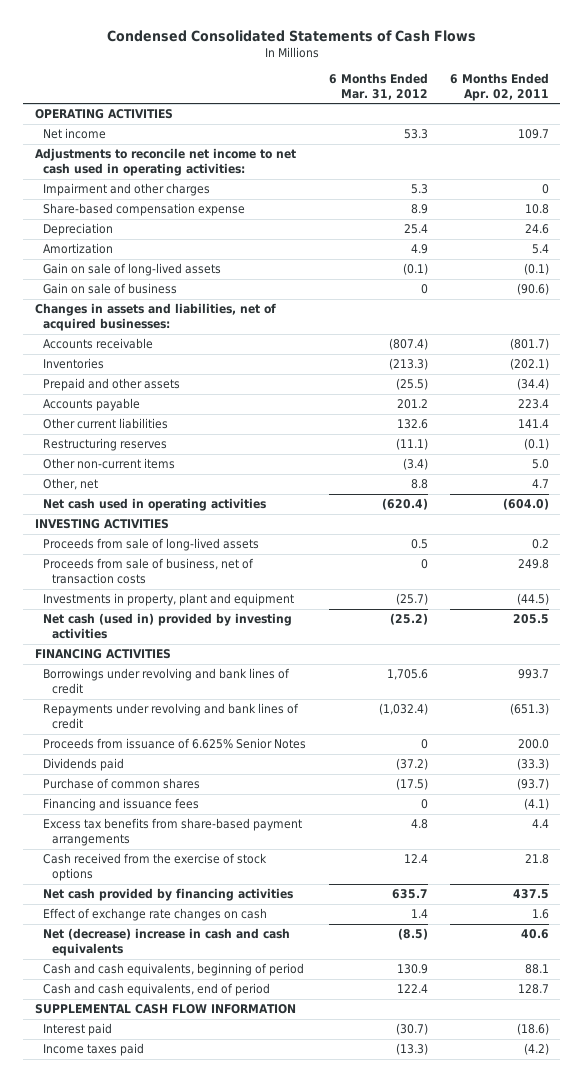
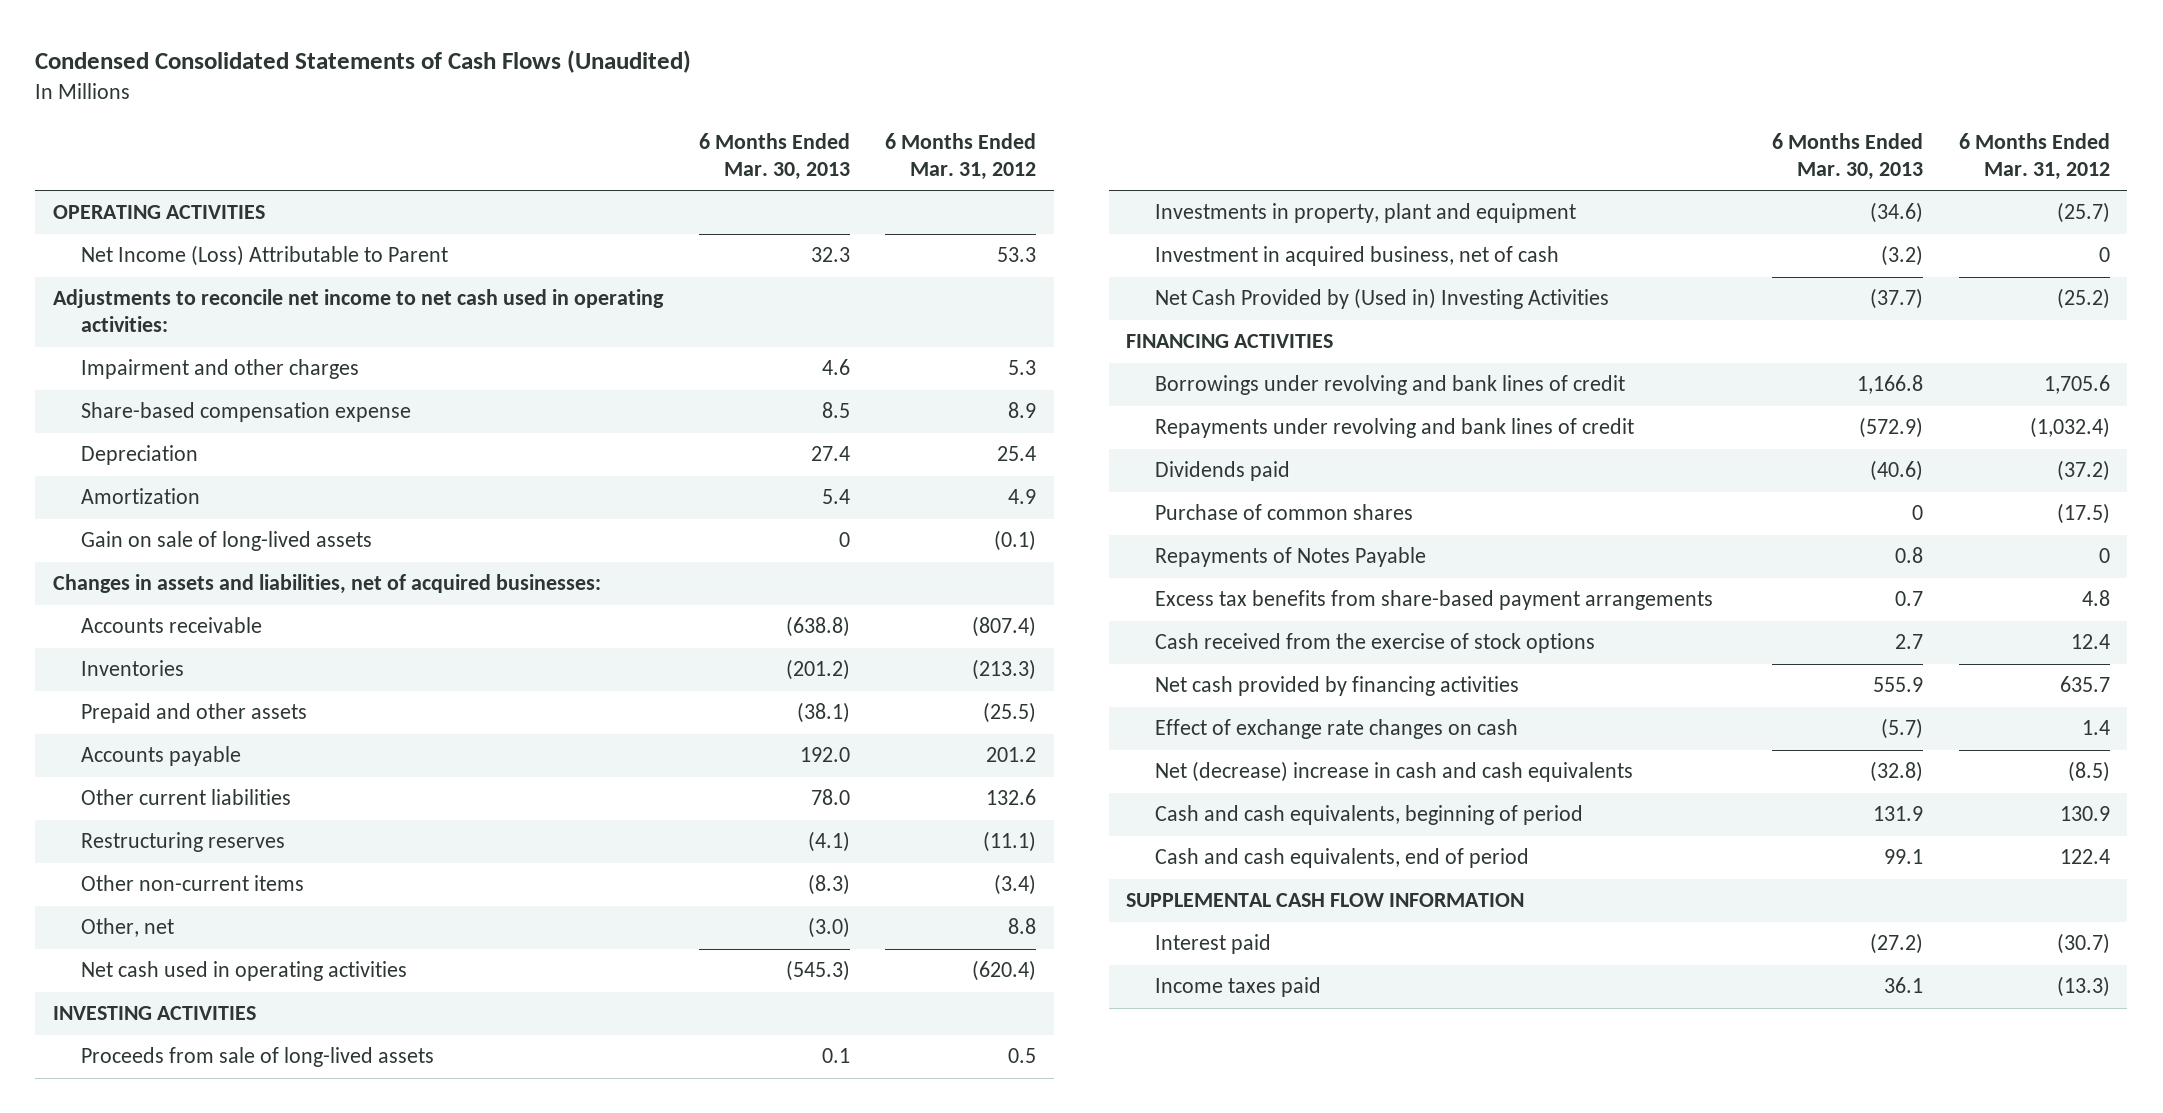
- Condensed Consolidated Statements of Cash Flows
+ Condensed Consolidated Statements of Cash Flows (Unaudited)
- | 6 Months Ended Mar. 31, 2012 | 6 Months Ended Apr. 02, 2011
+ | 6 Months Ended Mar. 30, 2013 | 6 Months Ended Mar. 31, 2012
- Net income | 53.3 | 109.7
+ Net Income (Loss) Attributable to Parent | 32.3 | 53.3
- Gain on sale of business | 0 | (90.6)
- Proceeds from sale of business, net of transaction costs | 0 | 249.8
- Net cash (used in) provided by investing activities | (25.2) | 205.5
+ Investment in acquired business, net of cash | (3.2) | 0
+ Net Cash Provided by (Used in) Investing Activities | (37.7) | (25.2)
- Proceeds from issuance of 6.625% Senior Notes | 0 | 200.0
- Financing and issuance fees | 0 | (4.1)
+ Repayments of Notes Payable | 0.8 | 0

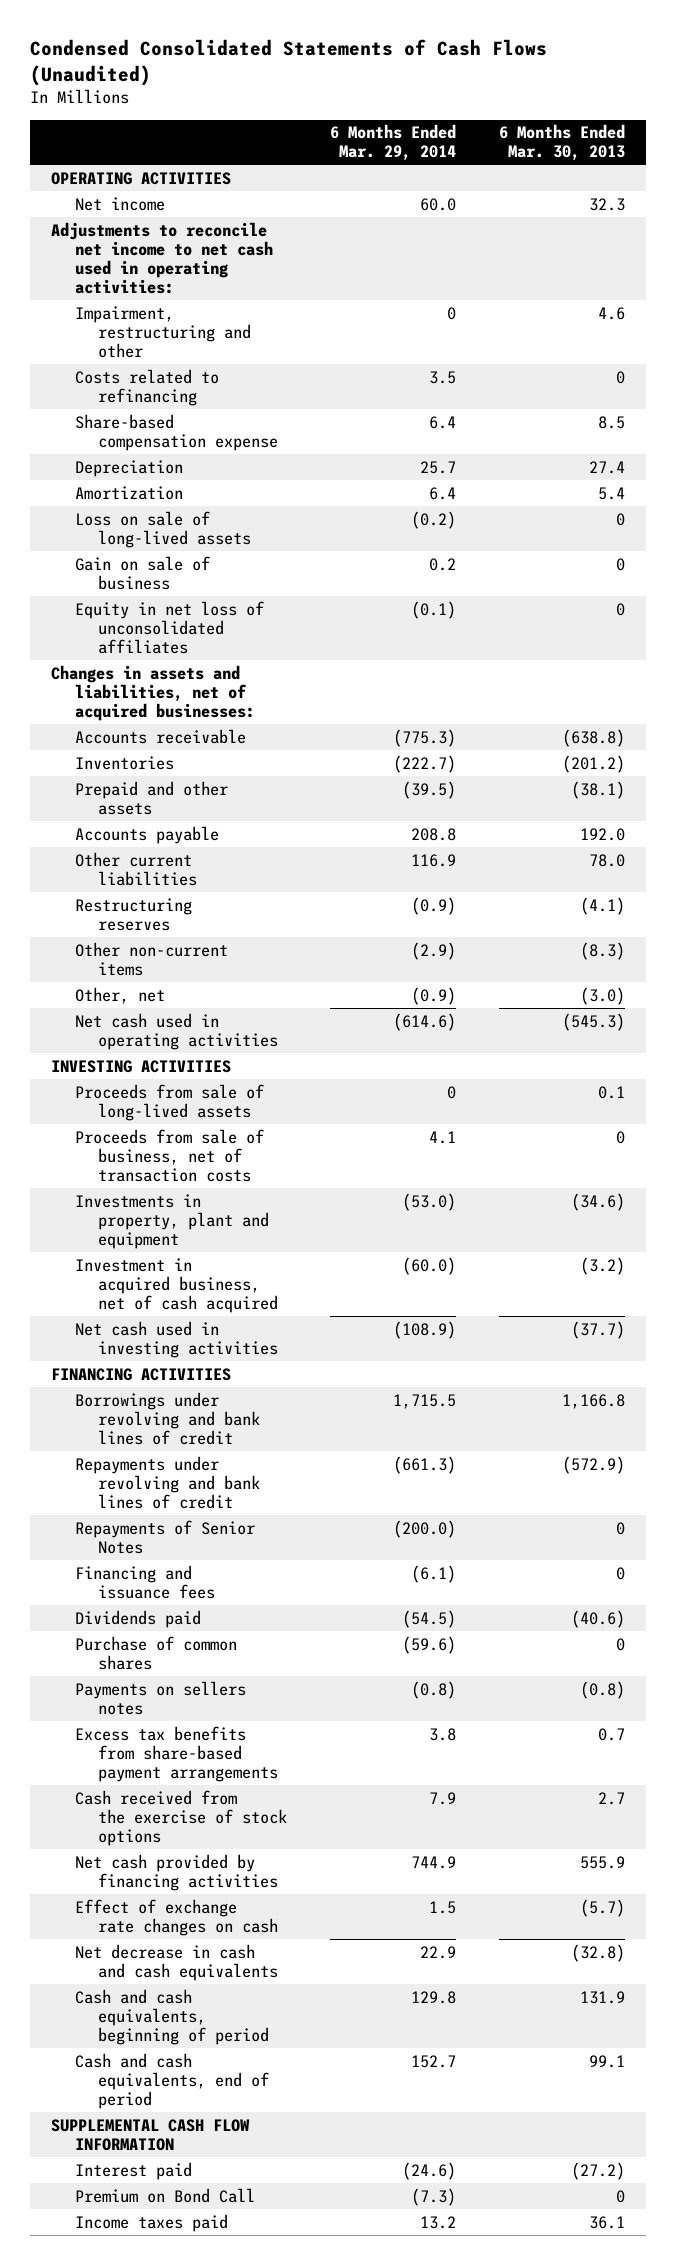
- | 6 Months Ended Mar. 30, 2013 | 6 Months Ended Mar. 31, 2012
+ | 6 Months Ended Mar. 29, 2014 | 6 Months Ended Mar. 30, 2013
- Net Income (Loss) Attributable to Parent | 32.3 | 53.3
+ Net income | 60.0 | 32.3
- Impairment and other charges | 4.6 | 5.3
+ Impairment, restructuring and other | 0 | 4.6
+ Costs related to refinancing | 3.5 | 0
- Gain on sale of long-lived assets | 0 | (0.1)
+ Loss on sale of long-lived assets | (0.2) | 0
+ Gain on sale of business | 0.2 | 0
+ Equity in net loss of unconsolidated affiliates | (0.1) | 0
+ Proceeds from sale of business, net of transaction costs | 4.1 | 0
- Investment in acquired business, net of cash | (3.2) | 0
- Net Cash Provided by (Used in) Investing Activities | (37.7) | (25.2)
+ Investment in acquired business, net of cash acquired | (60.0) | (3.2)
+ Net cash used in investing activities | (108.9) | (37.7)
+ Repayments of Senior Notes | (200.0) | 0
+ Financing and issuance fees | (6.1) | 0
- Repayments of Notes Payable | 0.8 | 0
+ Payments on sellers notes | (0.8) | (0.8)
- Net (decrease) increase in cash and cash equivalents | (32.8) | (8.5)
+ Net decrease in cash and cash equivalents | 22.9 | (32.8)
+ Premium on Bond Call | (7.3) | 0

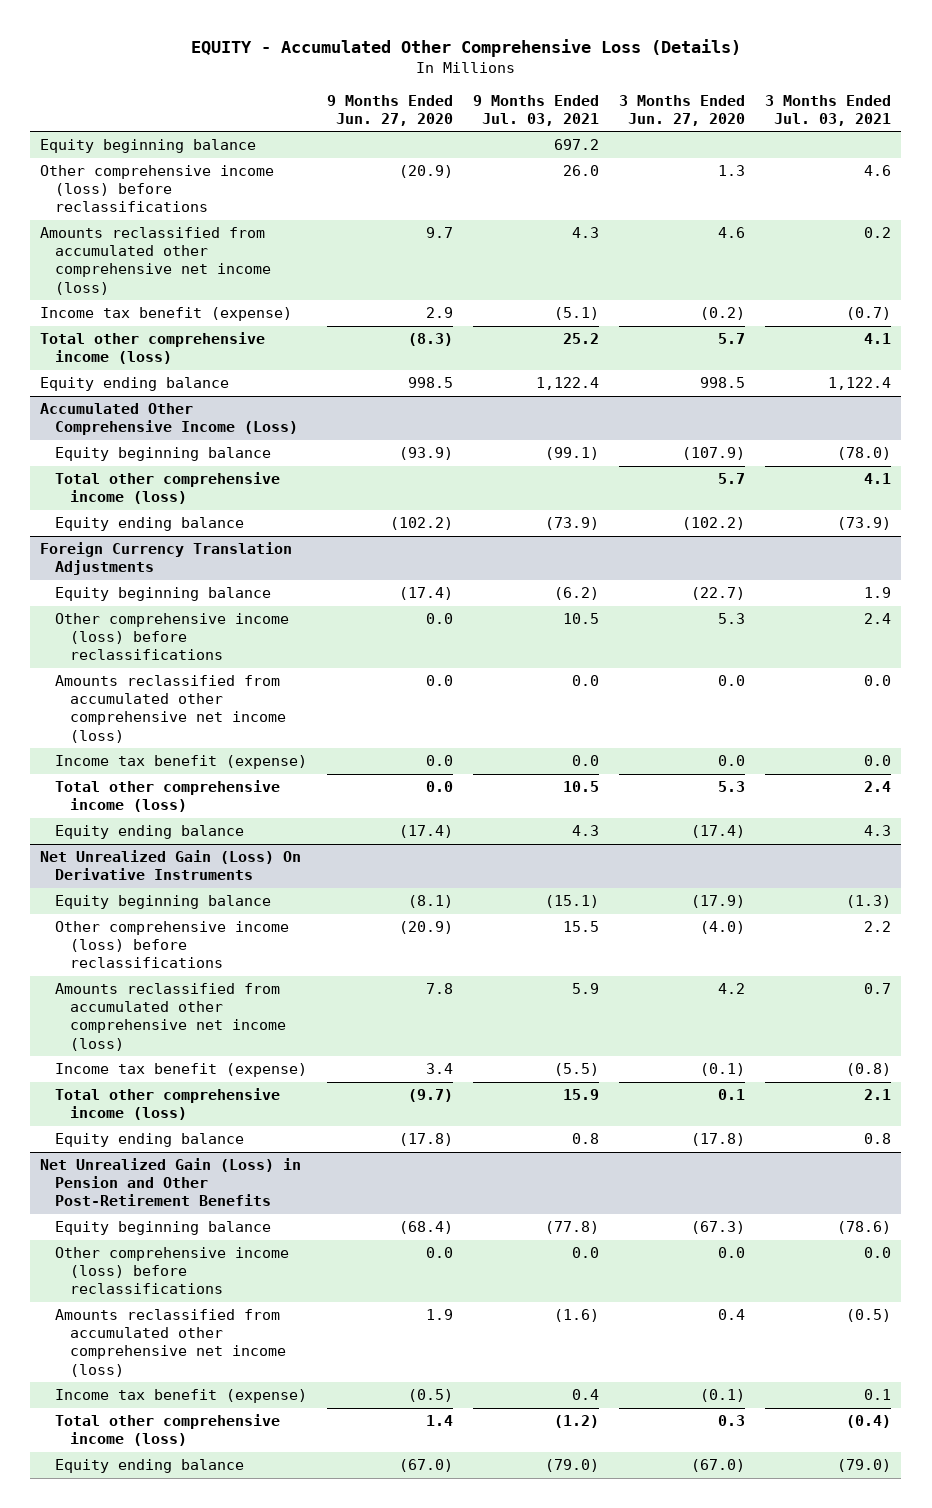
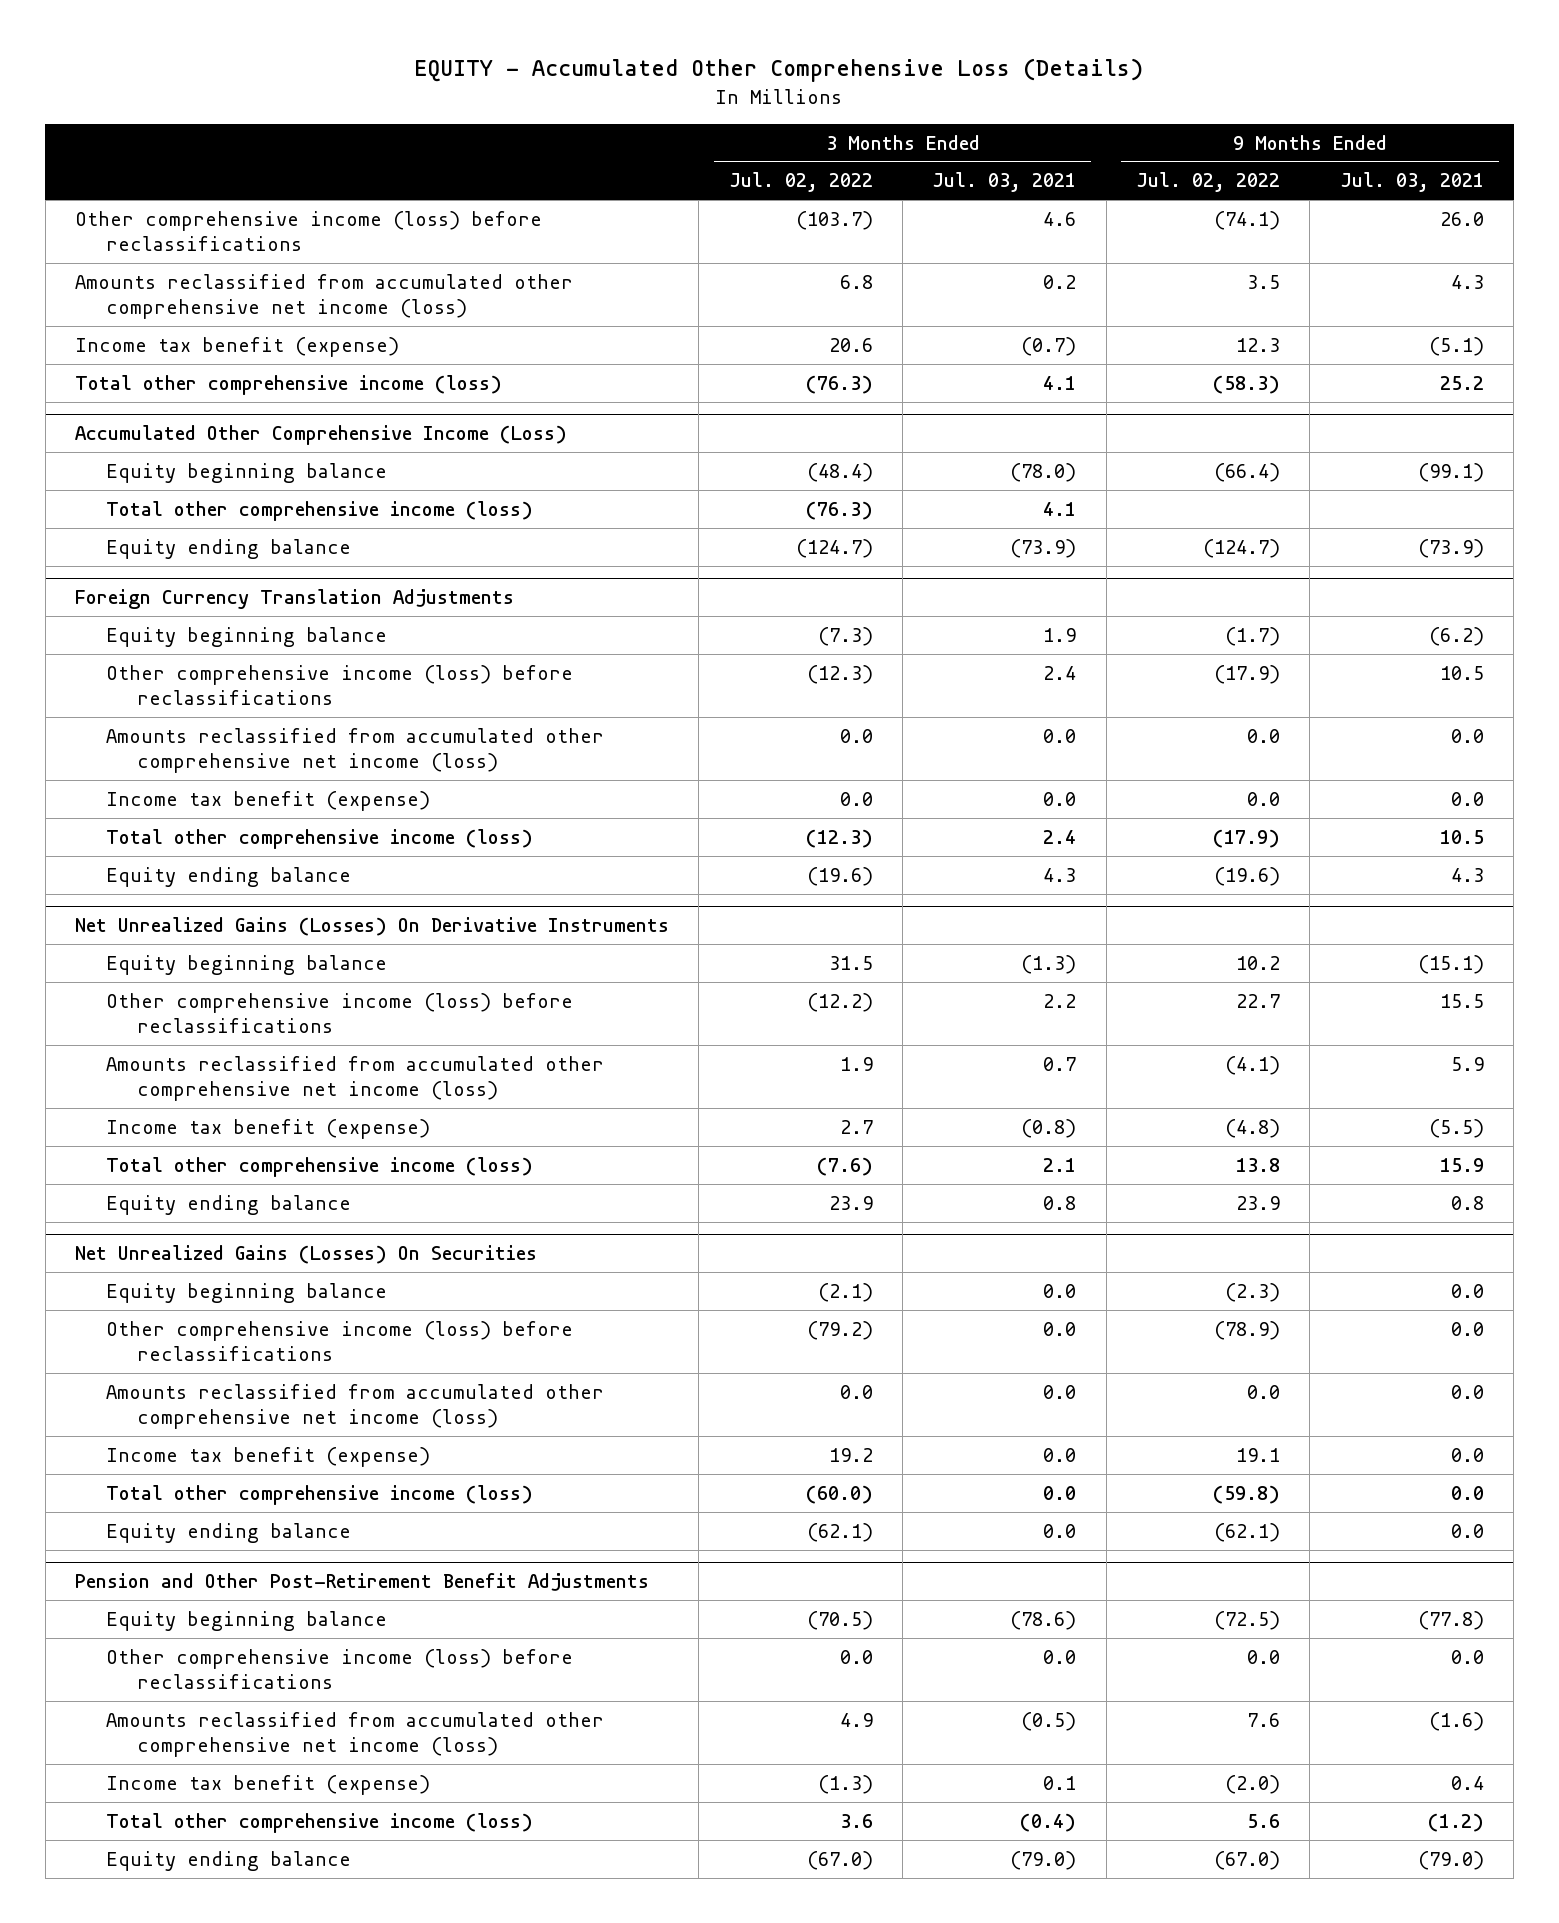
- | 9 Months Ended Jun. 27, 2020 | 9 Months Ended Jul. 03, 2021 | 3 Months Ended Jun. 27, 2020 | 3 Months Ended Jul. 03, 2021
+ | 3 Months Ended Jul. 02, 2022 | 3 Months Ended Jul. 03, 2021 | 9 Months Ended Jul. 02, 2022 | 9 Months Ended Jul. 03, 2021
- Equity beginning balance | | 697.2 | |
- Equity ending balance | 998.5 | 1,122.4 | 998.5 | 1,122.4
- Net Unrealized Gain (Loss) On Derivative Instruments
+ Net Unrealized Gains (Losses) On Derivative Instruments
- Net Unrealized Gain (Loss) in Pension and Other Post-Retirement Benefits
+ Net Unrealized Gains (Losses) On Securities
+ Equity beginning balance | (2.1) | 0.0 | (2.3) | 0.0
+ Other comprehensive income (loss) before reclassifications | (79.2) | 0.0 | (78.9) | 0.0
+ Amounts reclassified from accumulated other comprehensive net income (loss) | 0.0 | 0.0 | 0.0 | 0.0
+ Income tax benefit (expense) | 19.2 | 0.0 | 19.1 | 0.0
+ Total other comprehensive income (loss) | (60.0) | 0.0 | (59.8) | 0.0
+ Equity ending balance | (62.1) | 0.0 | (62.1) | 0.0
+ Pension and Other Post-Retirement Benefit Adjustments

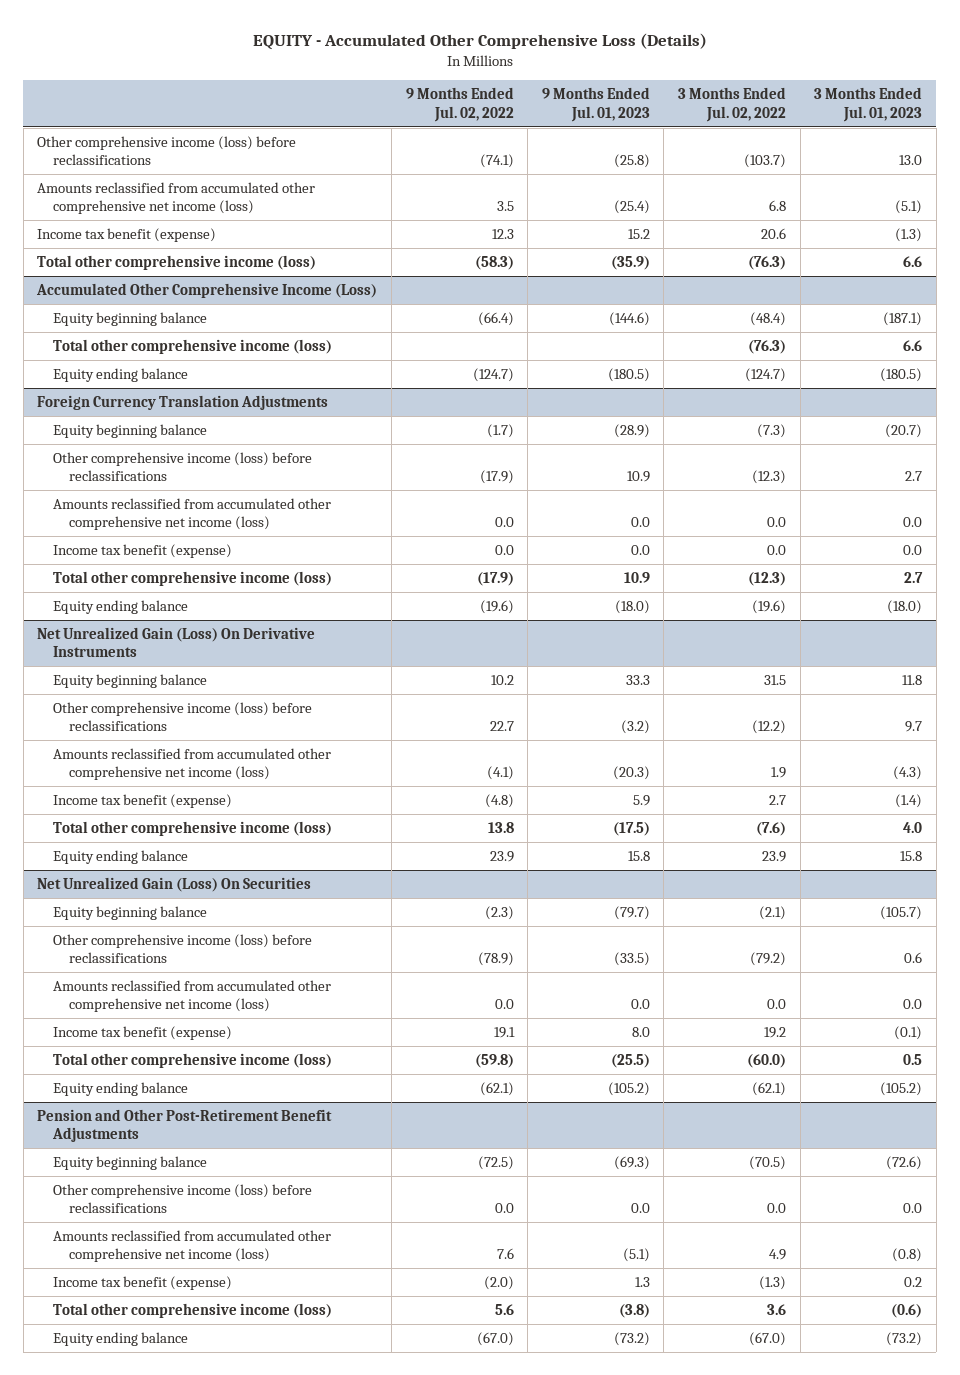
- | 3 Months Ended Jul. 02, 2022 | 3 Months Ended Jul. 03, 2021 | 9 Months Ended Jul. 02, 2022 | 9 Months Ended Jul. 03, 2021
+ | 9 Months Ended Jul. 02, 2022 | 9 Months Ended Jul. 01, 2023 | 3 Months Ended Jul. 02, 2022 | 3 Months Ended Jul. 01, 2023
- Net Unrealized Gains (Losses) On Derivative Instruments
+ Net Unrealized Gain (Loss) On Derivative Instruments
- Net Unrealized Gains (Losses) On Securities
+ Net Unrealized Gain (Loss) On Securities

